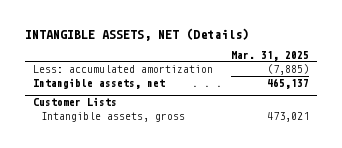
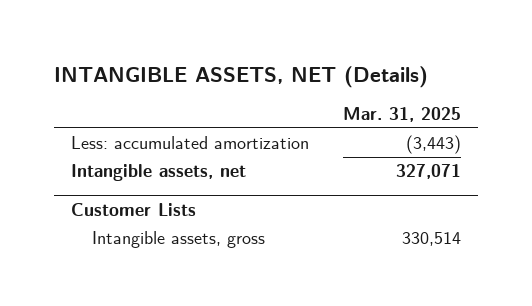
- Less: accumulated amortization | (7,885)
- Intangible assets, net | 465,137
+ Less: accumulated amortization | (3,443)
+ Intangible assets, net | 327,071
@ Customer Lists
- Intangible assets, gross | 473,021
+ Intangible assets, gross | 330,514

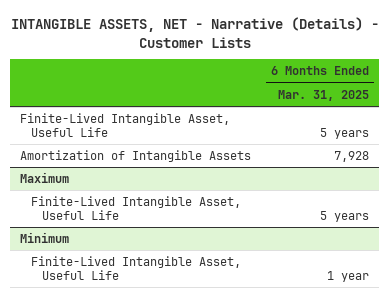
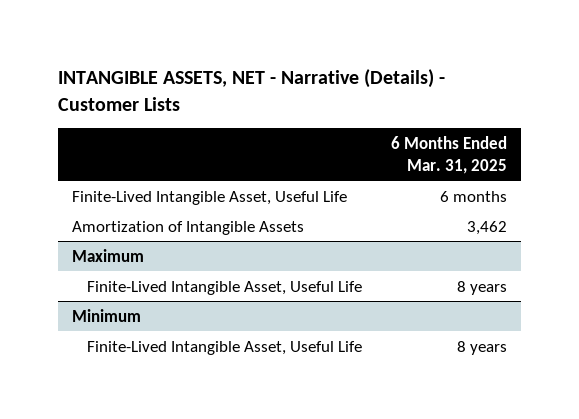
- Finite-Lived Intangible Asset, Useful Life | 5 years
- Amortization of Intangible Assets | 7,928
+ Finite-Lived Intangible Asset, Useful Life | 6 months
+ Amortization of Intangible Assets | 3,462
@ Maximum
- Finite-Lived Intangible Asset, Useful Life | 5 years
+ Finite-Lived Intangible Asset, Useful Life | 8 years
@ Minimum
- Finite-Lived Intangible Asset, Useful Life | 1 year
+ Finite-Lived Intangible Asset, Useful Life | 8 years

